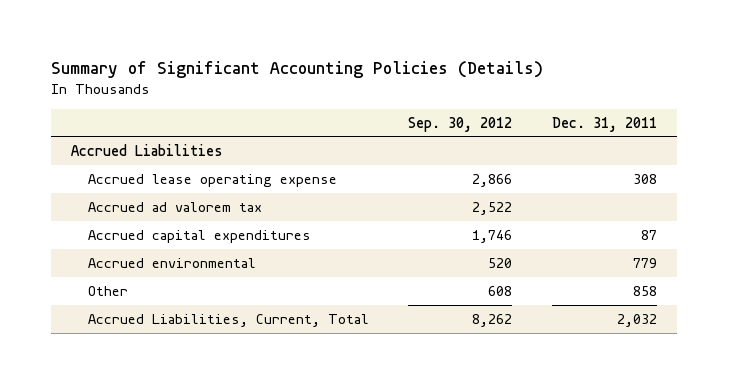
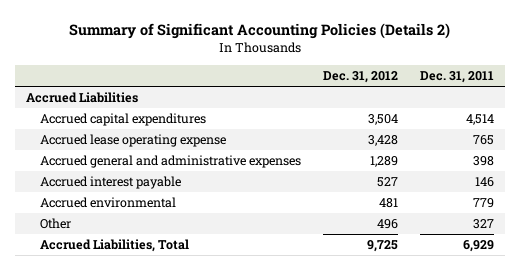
- Summary of Significant Accounting Policies (Details)
+ Summary of Significant Accounting Policies (Details 2)
- | Sep. 30, 2012 | Dec. 31, 2011
+ | Dec. 31, 2012 | Dec. 31, 2011
- Accrued lease operating expense | 2,866 | 308
- Accrued ad valorem tax | 2,522 |
- Accrued capital expenditures | 1,746 | 87
+ Accrued capital expenditures | 3,504 | 4,514
+ Accrued lease operating expense | 3,428 | 765
+ Accrued general and administrative expenses | 1,289 | 398
+ Accrued interest payable | 527 | 146
- Other | 608 | 858
- Accrued Liabilities, Current, Total | 8,262 | 2,032
+ Other | 496 | 327
+ Accrued Liabilities, Total | 9,725 | 6,929

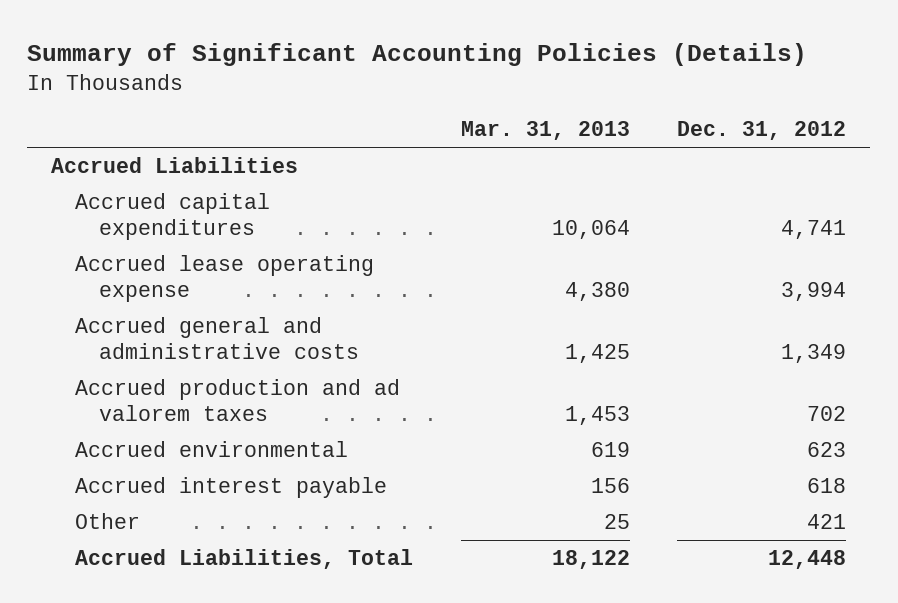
- Summary of Significant Accounting Policies (Details 2)
+ Summary of Significant Accounting Policies (Details)
- | Dec. 31, 2012 | Dec. 31, 2011
+ | Mar. 31, 2013 | Dec. 31, 2012
- Accrued capital expenditures | 3,504 | 4,514
- Accrued lease operating expense | 3,428 | 765
- Accrued general and administrative expenses | 1,289 | 398
- Accrued interest payable | 527 | 146
- Accrued environmental | 481 | 779
- Other | 496 | 327
- Accrued Liabilities, Total | 9,725 | 6,929
+ Accrued capital expenditures | 10,064 | 4,741
+ Accrued lease operating expense | 4,380 | 3,994
+ Accrued general and administrative costs | 1,425 | 1,349
+ Accrued production and ad valorem taxes | 1,453 | 702
+ Accrued environmental | 619 | 623
+ Accrued interest payable | 156 | 618
+ Other | 25 | 421
+ Accrued Liabilities, Total | 18,122 | 12,448

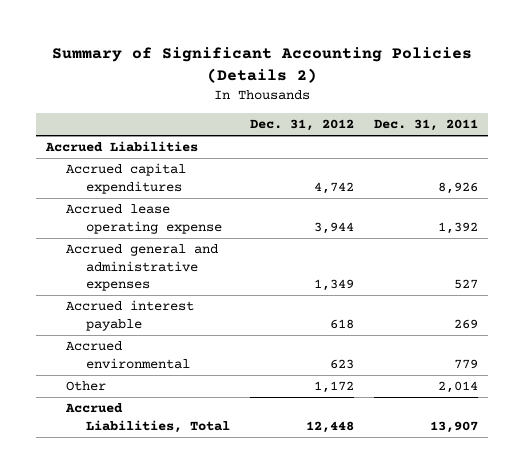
- Summary of Significant Accounting Policies (Details)
+ Summary of Significant Accounting Policies (Details 2)
- | Mar. 31, 2013 | Dec. 31, 2012
+ | Dec. 31, 2012 | Dec. 31, 2011
- Accrued capital expenditures | 10,064 | 4,741
- Accrued lease operating expense | 4,380 | 3,994
- Accrued general and administrative costs | 1,425 | 1,349
- Accrued production and ad valorem taxes | 1,453 | 702
+ Accrued capital expenditures | 4,742 | 8,926
+ Accrued lease operating expense | 3,944 | 1,392
+ Accrued general and administrative expenses | 1,349 | 527
- Other | 25 | 421
moved down: Accrued environmental | 623 | 779
+ Other | 1,172 | 2,014

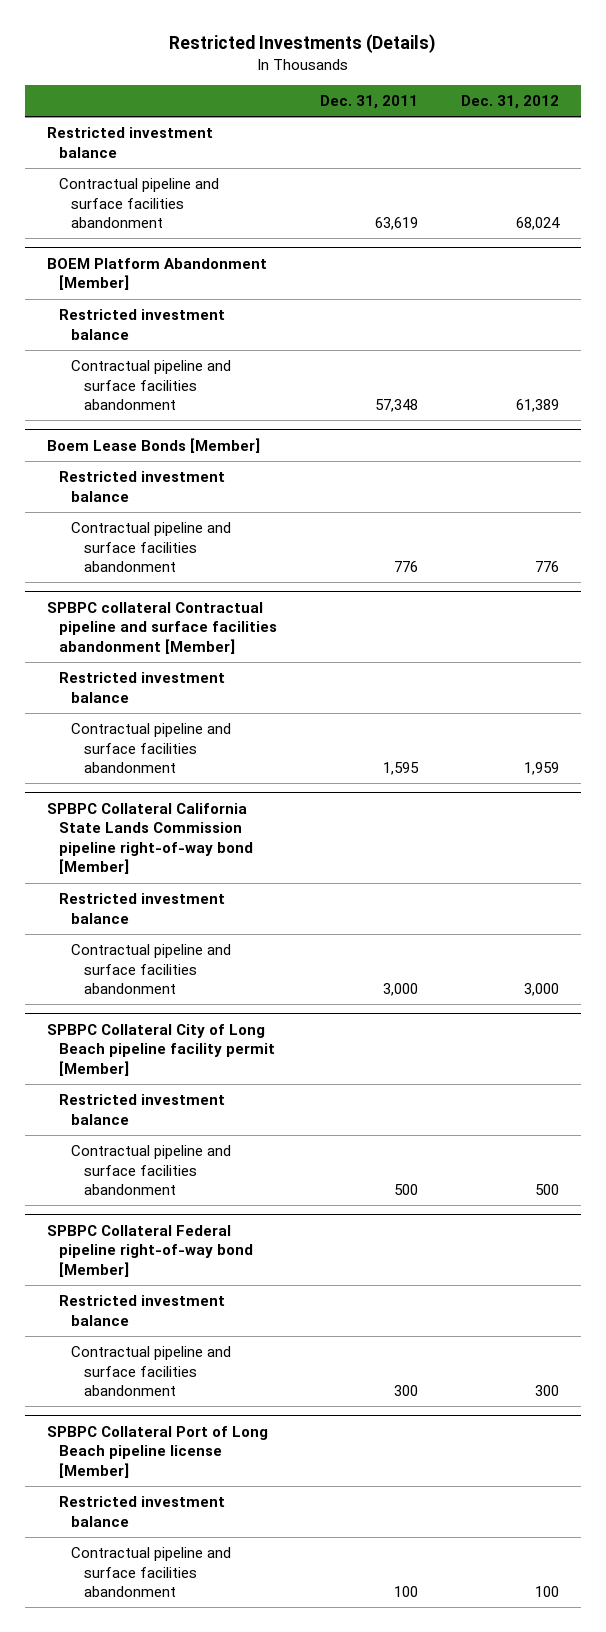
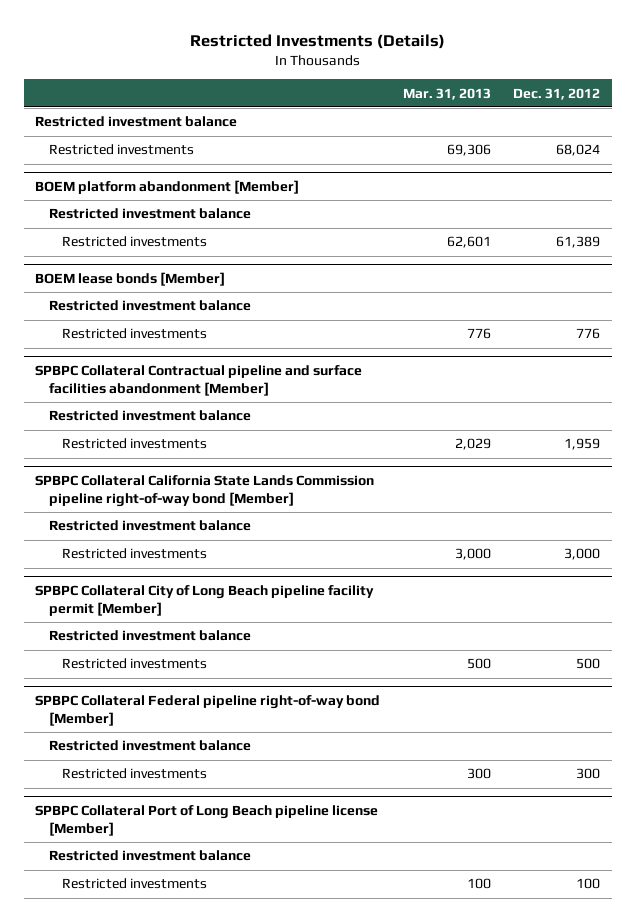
- | Dec. 31, 2011 | Dec. 31, 2012
+ | Mar. 31, 2013 | Dec. 31, 2012
- Contractual pipeline and surface facilities abandonment | 63,619 | 68,024
- BOEM Platform Abandonment [Member]
+ Restricted investments | 69,306 | 68,024
+ BOEM platform abandonment [Member]
- Contractual pipeline and surface facilities abandonment | 57,348 | 61,389
- Boem Lease Bonds [Member]
+ Restricted investments | 62,601 | 61,389
+ BOEM lease bonds [Member]
- Contractual pipeline and surface facilities abandonment | 776 | 776
- SPBPC collateral Contractual pipeline and surface facilities abandonment [Member]
+ Restricted investments | 776 | 776
+ SPBPC Collateral Contractual pipeline and surface facilities abandonment [Member]
- Contractual pipeline and surface facilities abandonment | 1,595 | 1,959
+ Restricted investments | 2,029 | 1,959
@ SPBPC Collateral California State Lands Commission pipeline right-of-way bond [Member]
- Contractual pipeline and surface facilities abandonment | 3,000 | 3,000
+ Restricted investments | 3,000 | 3,000
@ SPBPC Collateral City of Long Beach pipeline facility permit [Member]
- Contractual pipeline and surface facilities abandonment | 500 | 500
+ Restricted investments | 500 | 500
@ SPBPC Collateral Federal pipeline right-of-way bond [Member]
- Contractual pipeline and surface facilities abandonment | 300 | 300
+ Restricted investments | 300 | 300
@ SPBPC Collateral Port of Long Beach pipeline license [Member]
- Contractual pipeline and surface facilities abandonment | 100 | 100
+ Restricted investments | 100 | 100

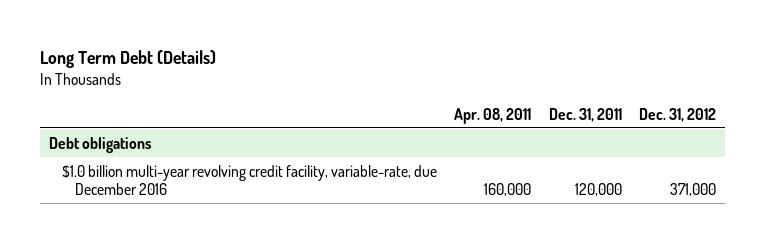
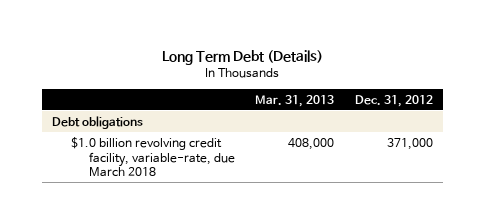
- | Apr. 08, 2011 | Dec. 31, 2011 | Dec. 31, 2012
+ | Mar. 31, 2013 | Dec. 31, 2012
- $1.0 billion multi-year revolving credit facility, variable-rate, due December 2016 | 160,000 | 120,000 | 371,000
+ $1.0 billion revolving credit facility, variable-rate, due March 2018 | 408,000 | 371,000

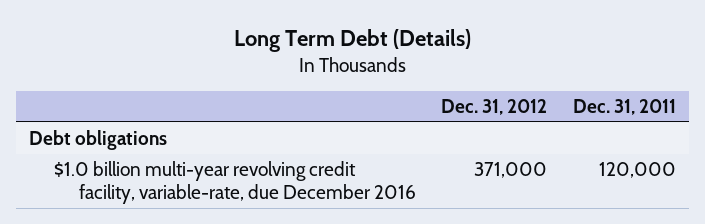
- | Mar. 31, 2013 | Dec. 31, 2012
+ | Dec. 31, 2012 | Dec. 31, 2011
- $1.0 billion revolving credit facility, variable-rate, due March 2018 | 408,000 | 371,000
+ $1.0 billion multi-year revolving credit facility, variable-rate, due December 2016 | 371,000 | 120,000

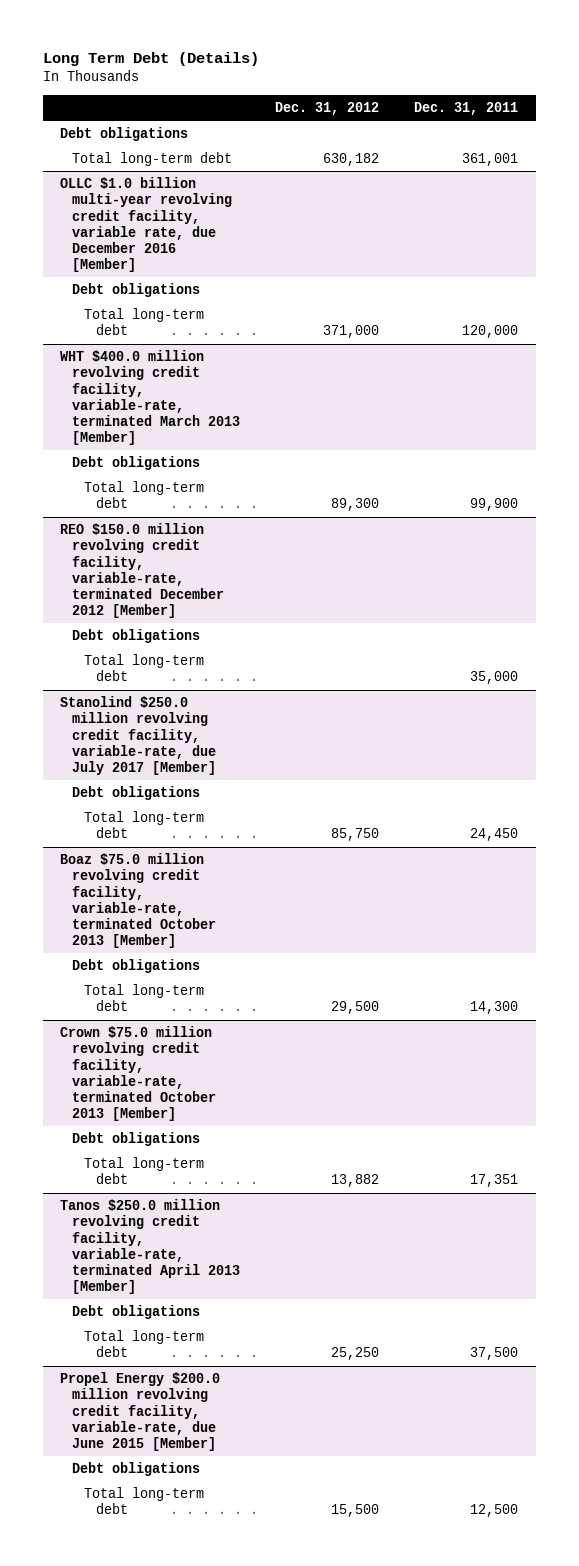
- $1.0 billion multi-year revolving credit facility, variable-rate, due December 2016 | 371,000 | 120,000
+ Total long-term debt | 630,182 | 361,001
+ OLLC $1.0 billion multi-year revolving credit facility, variable rate, due December 2016 [Member]
+ Debt obligations
+ Total long-term debt | 371,000 | 120,000
+ WHT $400.0 million revolving credit facility, variable-rate, terminated March 2013 [Member]
+ Debt obligations
+ Total long-term debt | 89,300 | 99,900
+ REO $150.0 million revolving credit facility, variable-rate, terminated December 2012 [Member]
+ Debt obligations
+ Total long-term debt | | 35,000
+ Stanolind $250.0 million revolving credit facility, variable-rate, due July 2017 [Member]
+ Debt obligations
+ Total long-term debt | 85,750 | 24,450
+ Boaz $75.0 million revolving credit facility, variable-rate, terminated October 2013 [Member]
+ Debt obligations
+ Total long-term debt | 29,500 | 14,300
+ Crown $75.0 million revolving credit facility, variable-rate, terminated October 2013 [Member]
+ Debt obligations
+ Total long-term debt | 13,882 | 17,351
+ Tanos $250.0 million revolving credit facility, variable-rate, terminated April 2013 [Member]
+ Debt obligations
+ Total long-term debt | 25,250 | 37,500
+ Propel Energy $200.0 million revolving credit facility, variable-rate, due June 2015 [Member]
+ Debt obligations
+ Total long-term debt | 15,500 | 12,500

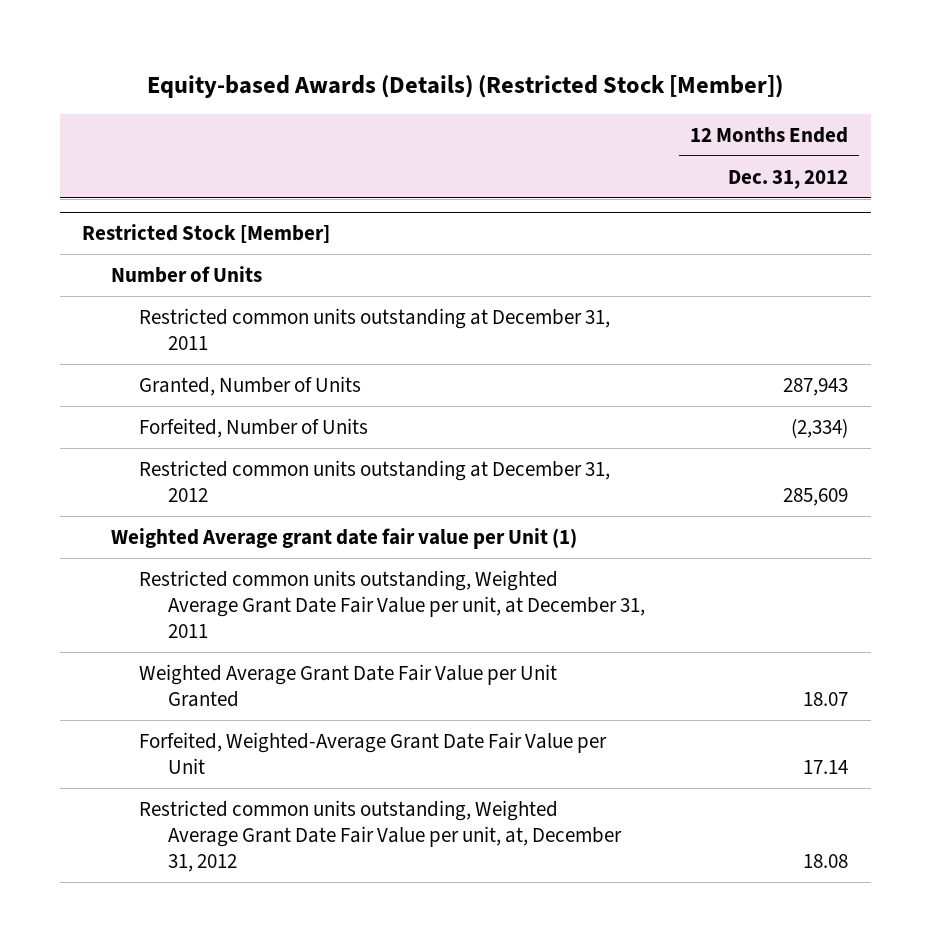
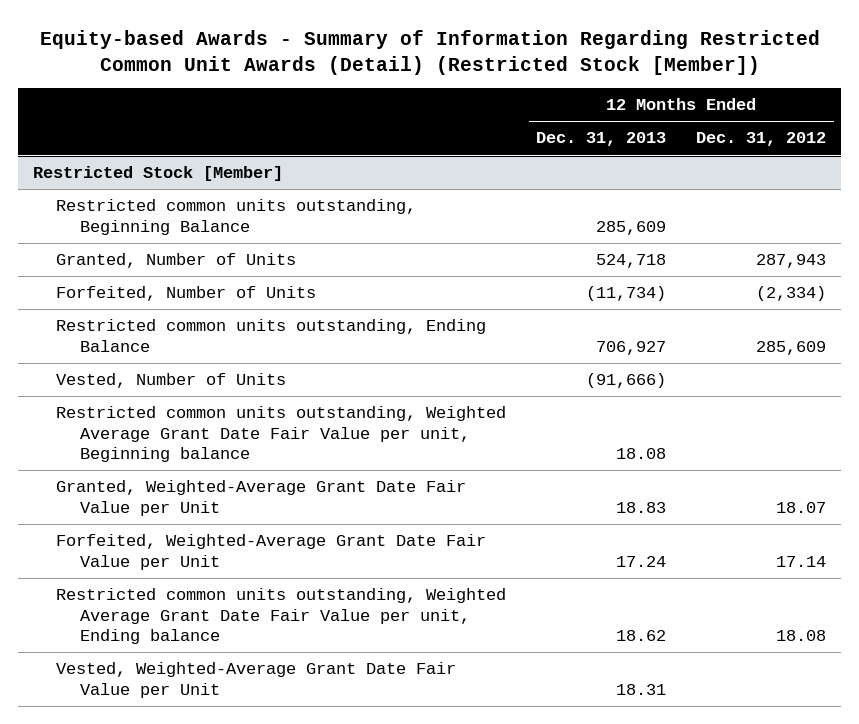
- Equity-based Awards (Details) (Restricted Stock [Member])
+ Equity-based Awards - Summary of Information Regarding Restricted Common Unit Awards (Detail) (Restricted Stock [Member])
- | 12 Months Ended Dec. 31, 2012
+ | 12 Months Ended Dec. 31, 2013 | 12 Months Ended Dec. 31, 2012
@ Restricted Stock [Member]
- Number of Units
- Restricted common units outstanding at December 31, 2011
+ Restricted common units outstanding, Beginning Balance | 285,609 |
- Restricted common units outstanding at December 31, 2012 | 285,609
- Weighted Average grant date fair value per Unit (1)
- Restricted common units outstanding, Weighted Average Grant Date Fair Value per unit, at December 31, 2011
- Weighted Average Grant Date Fair Value per Unit Granted | 18.07
+ Restricted common units outstanding, Ending Balance | 706,927 | 285,609
+ Vested, Number of Units | (91,666) |
+ Restricted common units outstanding, Weighted Average Grant Date Fair Value per unit, Beginning balance | 18.08 |
+ Granted, Weighted-Average Grant Date Fair Value per Unit | 18.83 | 18.07
- Restricted common units outstanding, Weighted Average Grant Date Fair Value per unit, at, December 31, 2012 | 18.08
+ Restricted common units outstanding, Weighted Average Grant Date Fair Value per unit, Ending balance | 18.62 | 18.08
+ Vested, Weighted-Average Grant Date Fair Value per Unit | 18.31 |

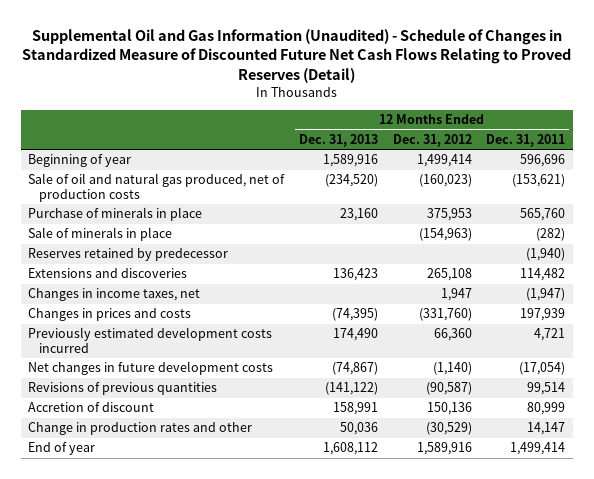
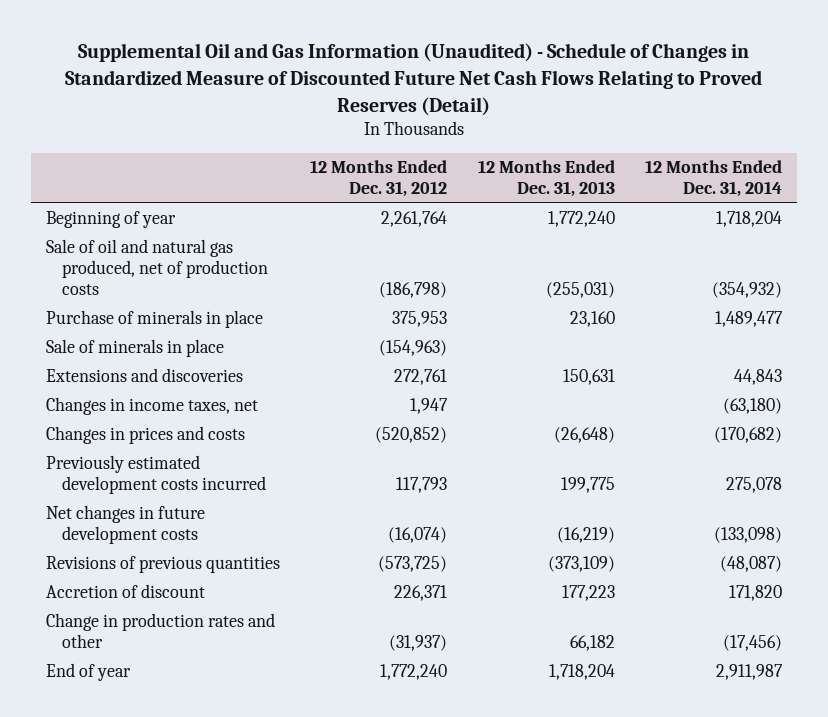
- | 12 Months Ended Dec. 31, 2013 | 12 Months Ended Dec. 31, 2012 | 12 Months Ended Dec. 31, 2011
+ | 12 Months Ended Dec. 31, 2012 | 12 Months Ended Dec. 31, 2013 | 12 Months Ended Dec. 31, 2014
- Beginning of year | 1,589,916 | 1,499,414 | 596,696
- Sale of oil and natural gas produced, net of production costs | (234,520) | (160,023) | (153,621)
+ Beginning of year | 2,261,764 | 1,772,240 | 1,718,204
+ Sale of oil and natural gas produced, net of production costs | (186,798) | (255,031) | (354,932)
- Reserves retained by predecessor | | | (1,940)
- Extensions and discoveries | 136,423 | 265,108 | 114,482
+ Extensions and discoveries | 272,761 | 150,631 | 44,843
- Changes in prices and costs | (74,395) | (331,760) | 197,939
- Previously estimated development costs incurred | 174,490 | 66,360 | 4,721
- Net changes in future development costs | (74,867) | (1,140) | (17,054)
- Revisions of previous quantities | (141,122) | (90,587) | 99,514
- Accretion of discount | 158,991 | 150,136 | 80,999
- Change in production rates and other | 50,036 | (30,529) | 14,147
- End of year | 1,608,112 | 1,589,916 | 1,499,414
+ Changes in prices and costs | (520,852) | (26,648) | (170,682)
+ Previously estimated development costs incurred | 117,793 | 199,775 | 275,078
+ Net changes in future development costs | (16,074) | (16,219) | (133,098)
+ Revisions of previous quantities | (573,725) | (373,109) | (48,087)
+ Accretion of discount | 226,371 | 177,223 | 171,820
+ Change in production rates and other | (31,937) | 66,182 | (17,456)
+ End of year | 1,772,240 | 1,718,204 | 2,911,987

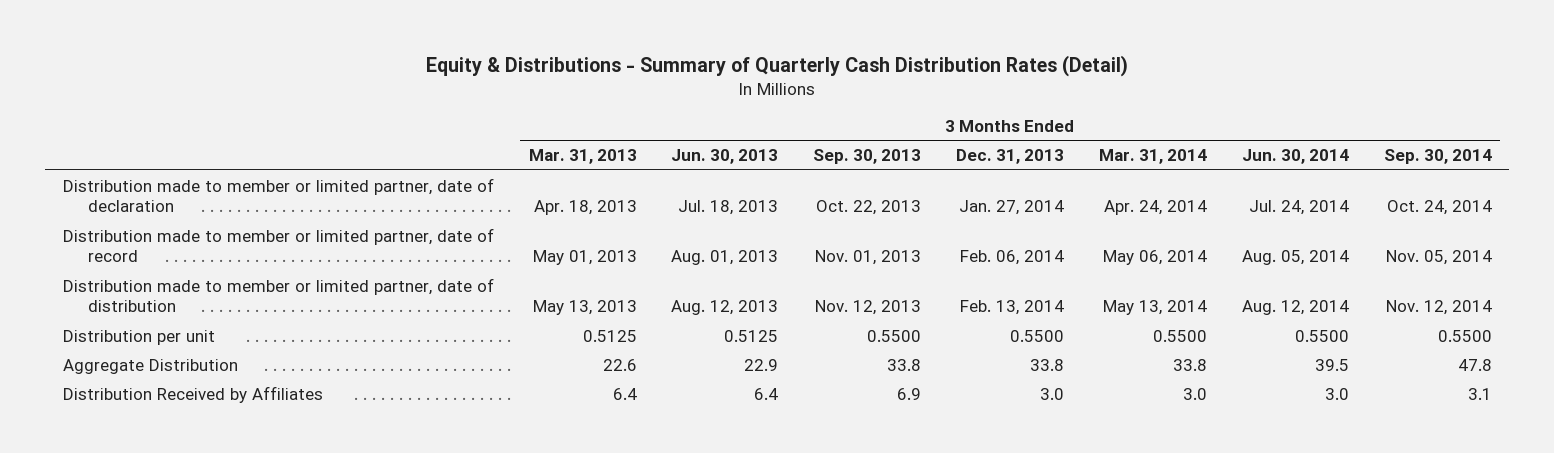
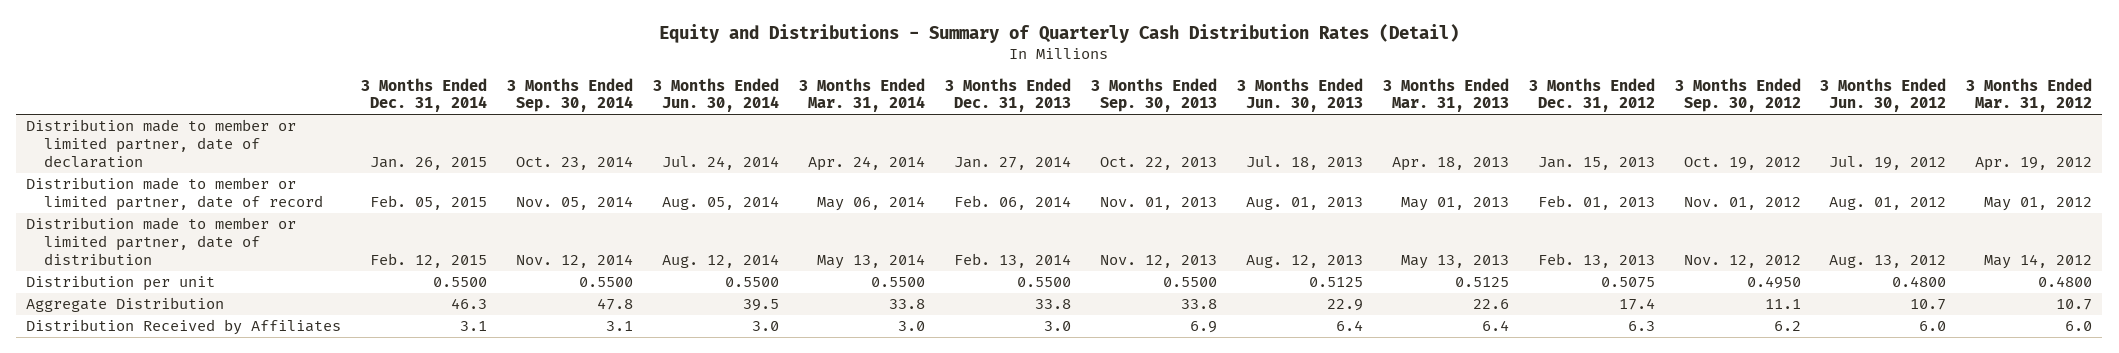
- Equity & Distributions - Summary of Quarterly Cash Distribution Rates (Detail)
+ Equity and Distributions - Summary of Quarterly Cash Distribution Rates (Detail)
- | 3 Months Ended Mar. 31, 2013 | 3 Months Ended Jun. 30, 2013 | 3 Months Ended Sep. 30, 2013 | 3 Months Ended Dec. 31, 2013 | 3 Months Ended Mar. 31, 2014 | 3 Months Ended Jun. 30, 2014 | 3 Months Ended Sep. 30, 2014
+ | 3 Months Ended Dec. 31, 2014 | 3 Months Ended Sep. 30, 2014 | 3 Months Ended Jun. 30, 2014 | 3 Months Ended Mar. 31, 2014 | 3 Months Ended Dec. 31, 2013 | 3 Months Ended Sep. 30, 2013 | 3 Months Ended Jun. 30, 2013 | 3 Months Ended Mar. 31, 2013 | 3 Months Ended Dec. 31, 2012 | 3 Months Ended Sep. 30, 2012 | 3 Months Ended Jun. 30, 2012 | 3 Months Ended Mar. 31, 2012
- Distribution made to member or limited partner, date of declaration | Apr. 18, 2013 | Jul. 18, 2013 | Oct. 22, 2013 | Jan. 27, 2014 | Apr. 24, 2014 | Jul. 24, 2014 | Oct. 24, 2014
+ Distribution made to member or limited partner, date of declaration | Jan. 26, 2015 | Oct. 23, 2014 | Jul. 24, 2014 | Apr. 24, 2014 | Jan. 27, 2014 | Oct. 22, 2013 | Jul. 18, 2013 | Apr. 18, 2013 | Jan. 15, 2013 | Oct. 19, 2012 | Jul. 19, 2012 | Apr. 19, 2012

